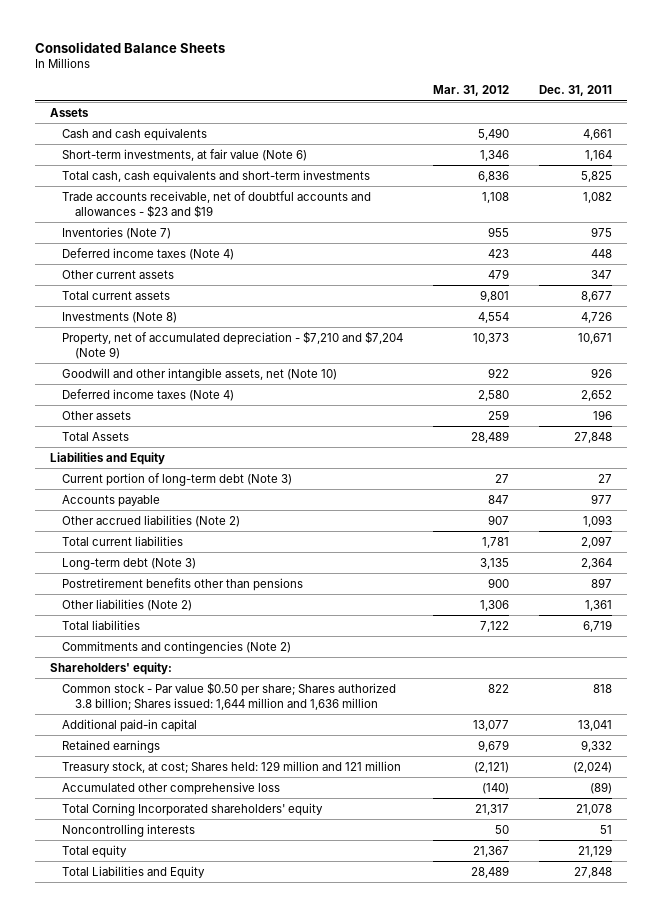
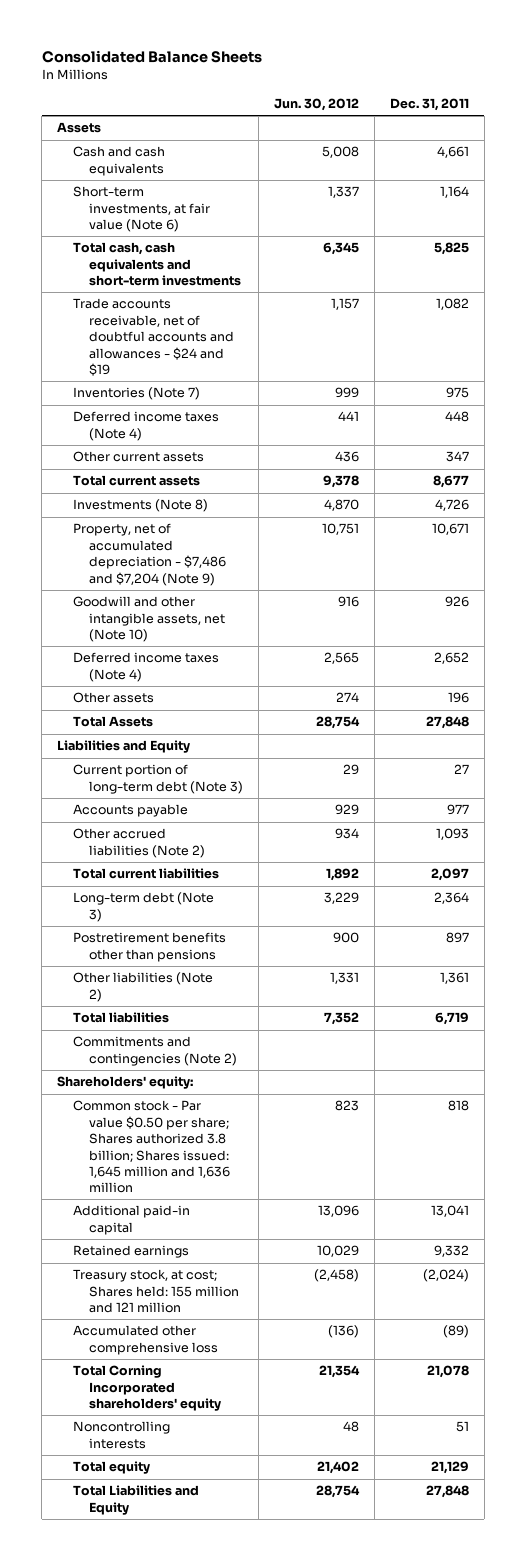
- | Mar. 31, 2012 | Dec. 31, 2011
+ | Jun. 30, 2012 | Dec. 31, 2011
- Trade accounts receivable, net of doubtful accounts and allowances - $23 and $19 | 1,108 | 1,082
+ Trade accounts receivable, net of doubtful accounts and allowances - $24 and $19 | 1,157 | 1,082
- Property, net of accumulated depreciation - $7,210 and $7,204 (Note 9) | 10,373 | 10,671
+ Property, net of accumulated depreciation - $7,486 and $7,204 (Note 9) | 10,751 | 10,671
- Common stock - Par value $0.50 per share; Shares authorized 3.8 billion; Shares issued: 1,644 million and 1,636 million | 822 | 818
+ Common stock - Par value $0.50 per share; Shares authorized 3.8 billion; Shares issued: 1,645 million and 1,636 million | 823 | 818
- Treasury stock, at cost; Shares held: 129 million and 121 million | (2,121) | (2,024)
+ Treasury stock, at cost; Shares held: 155 million and 121 million | (2,458) | (2,024)

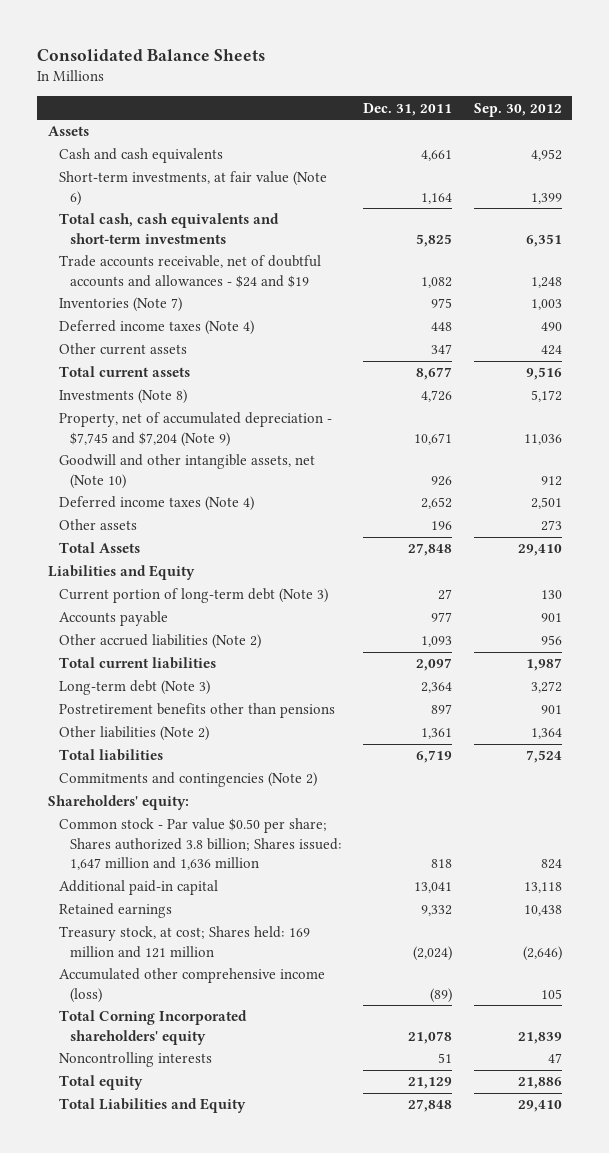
- | Jun. 30, 2012 | Dec. 31, 2011
+ | Dec. 31, 2011 | Sep. 30, 2012
- Property, net of accumulated depreciation - $7,486 and $7,204 (Note 9) | 10,751 | 10,671
+ Property, net of accumulated depreciation - $7,745 and $7,204 (Note 9) | 10,671 | 11,036
- Common stock - Par value $0.50 per share; Shares authorized 3.8 billion; Shares issued: 1,645 million and 1,636 million | 823 | 818
+ Common stock - Par value $0.50 per share; Shares authorized 3.8 billion; Shares issued: 1,647 million and 1,636 million | 818 | 824
- Treasury stock, at cost; Shares held: 155 million and 121 million | (2,458) | (2,024)
- Accumulated other comprehensive loss | (136) | (89)
+ Treasury stock, at cost; Shares held: 169 million and 121 million | (2,024) | (2,646)
+ Accumulated other comprehensive income (loss) | (89) | 105

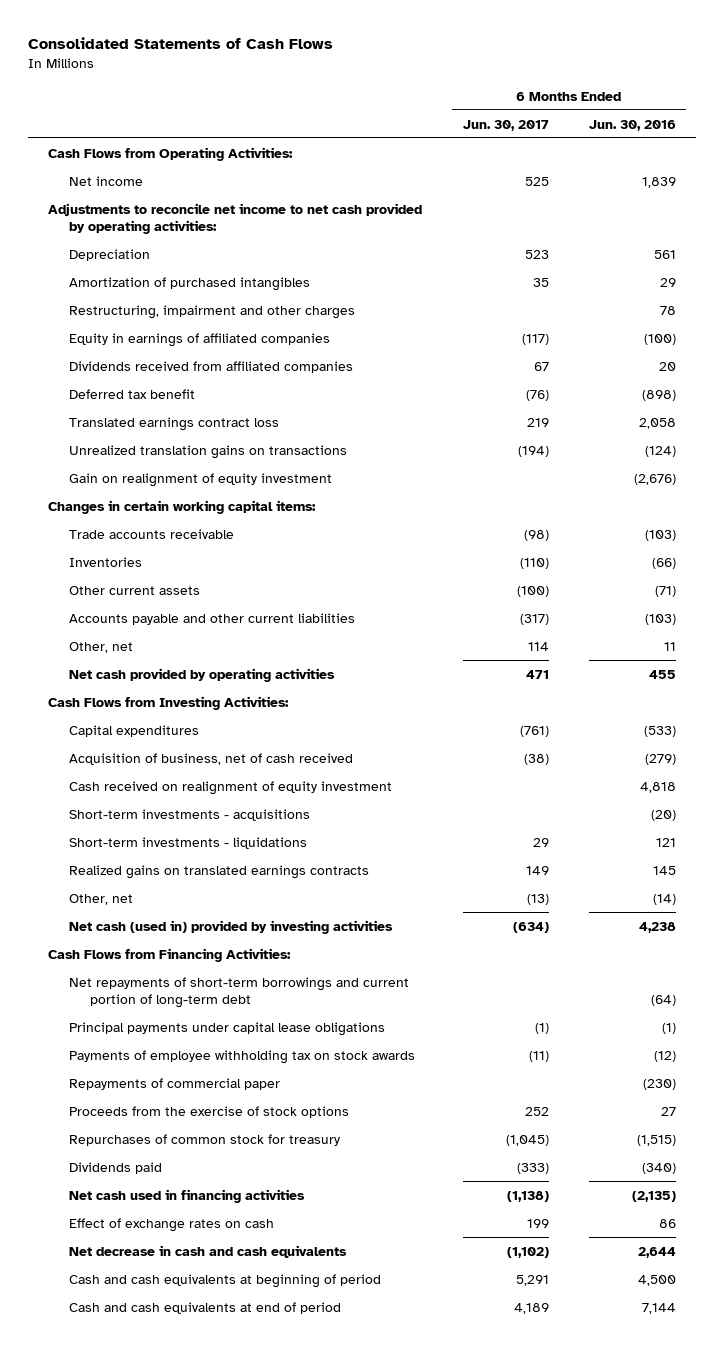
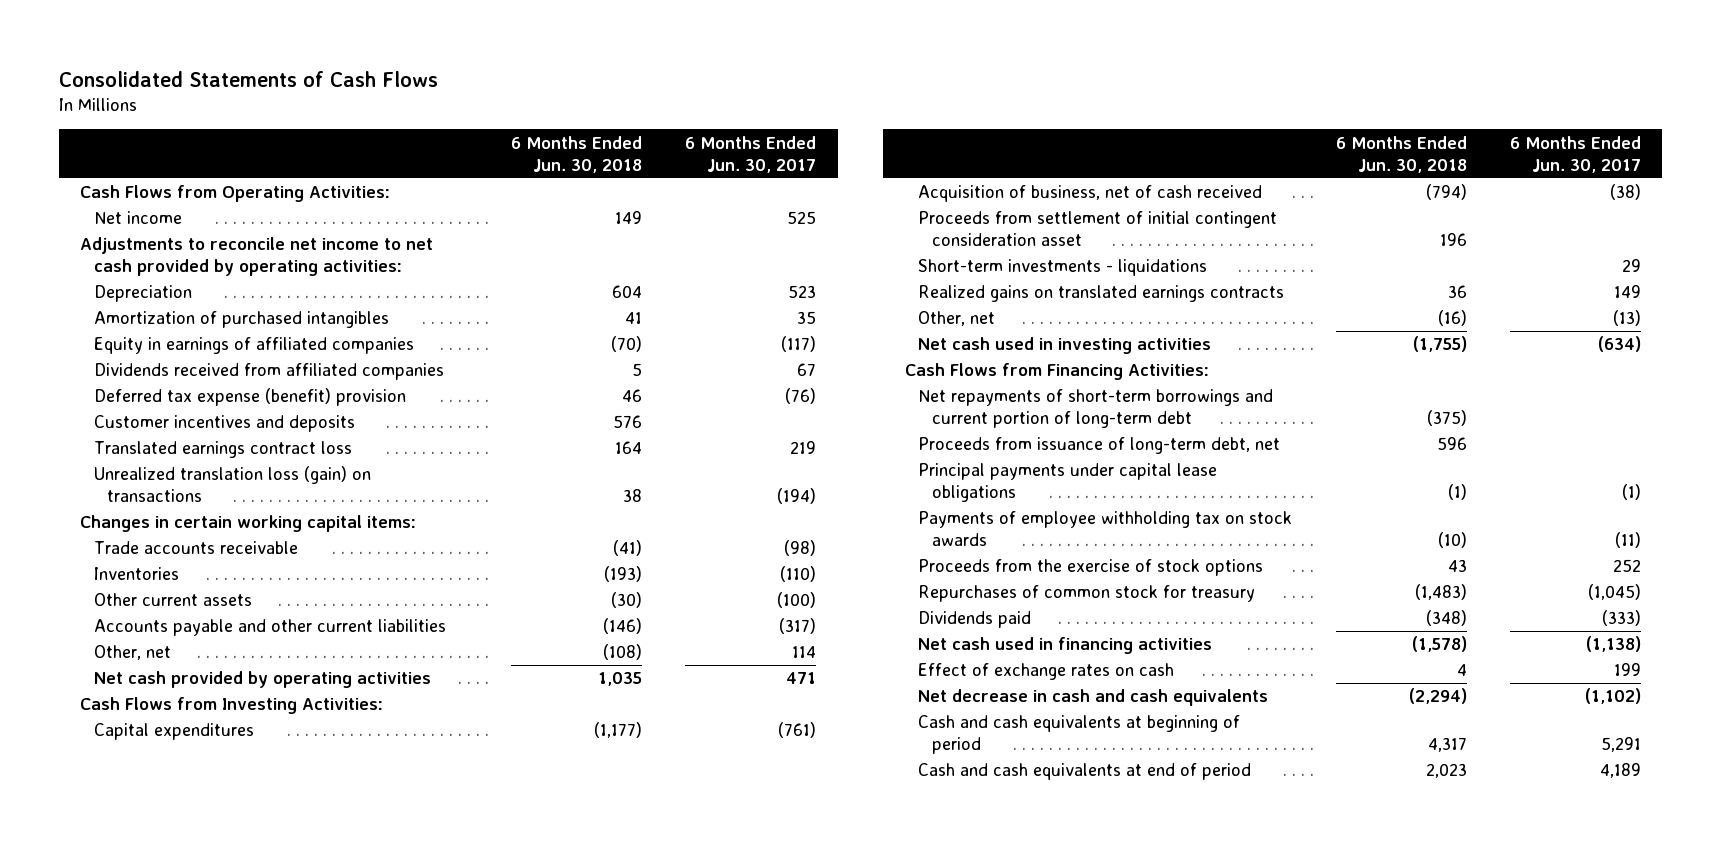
- | 6 Months Ended Jun. 30, 2017 | 6 Months Ended Jun. 30, 2016
+ | 6 Months Ended Jun. 30, 2018 | 6 Months Ended Jun. 30, 2017
- Restructuring, impairment and other charges | | 78
- Deferred tax benefit | (76) | (898)
+ Deferred tax expense (benefit) provision | 46 | (76)
+ Customer incentives and deposits | 576 |
- Unrealized translation gains on transactions | (194) | (124)
- Gain on realignment of equity investment | | (2,676)
+ Unrealized translation loss (gain) on transactions | 38 | (194)
- Cash received on realignment of equity investment | | 4,818
- Short-term investments - acquisitions | | (20)
+ Proceeds from settlement of initial contingent consideration asset | 196 |
- Net cash (used in) provided by investing activities | (634) | 4,238
+ Net cash used in investing activities | (1,755) | (634)
+ Proceeds from issuance of long-term debt, net | 596 |
- Repayments of commercial paper | | (230)

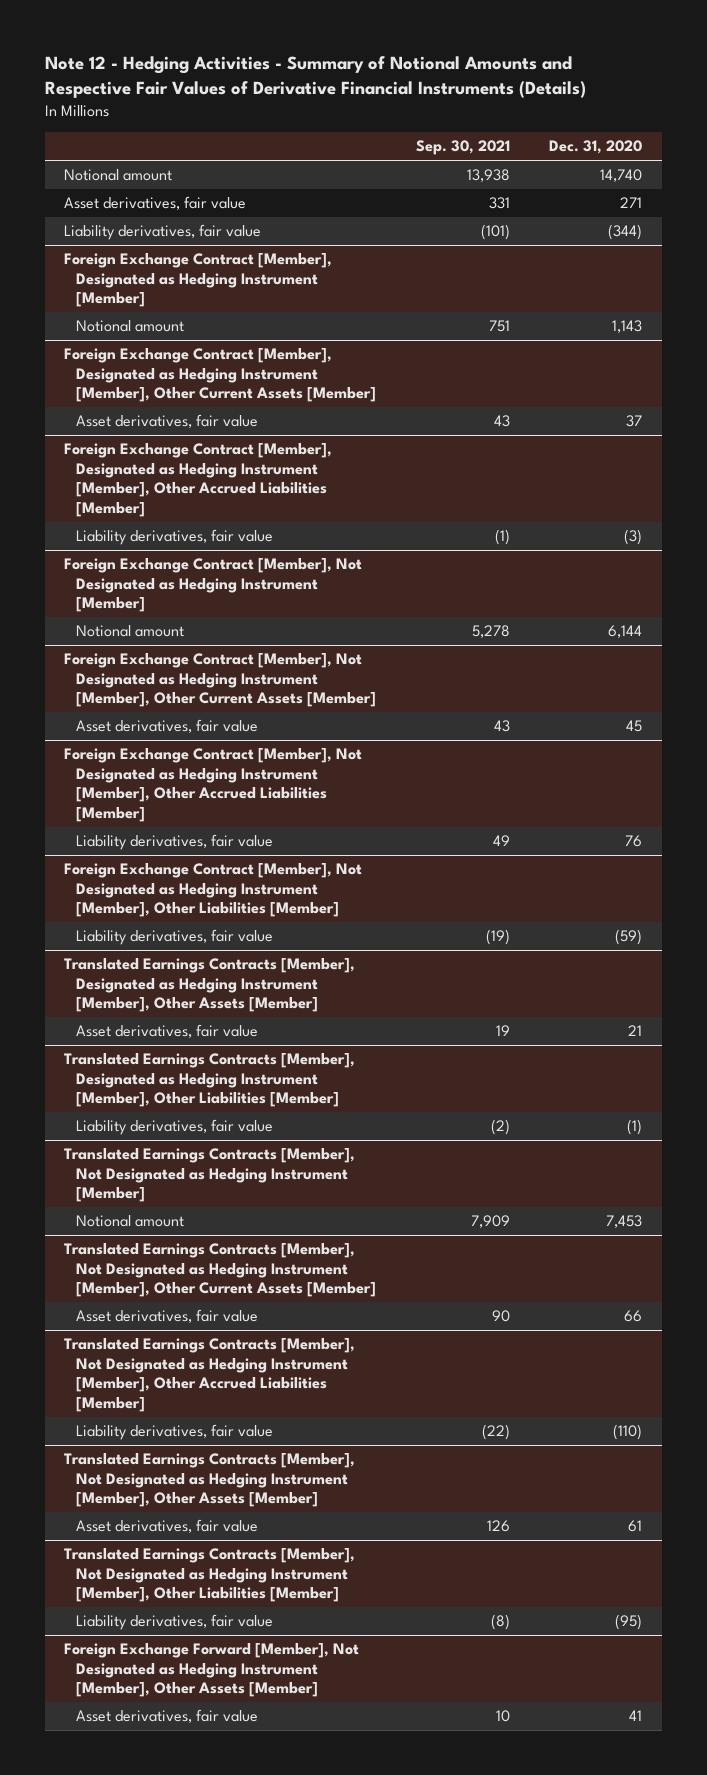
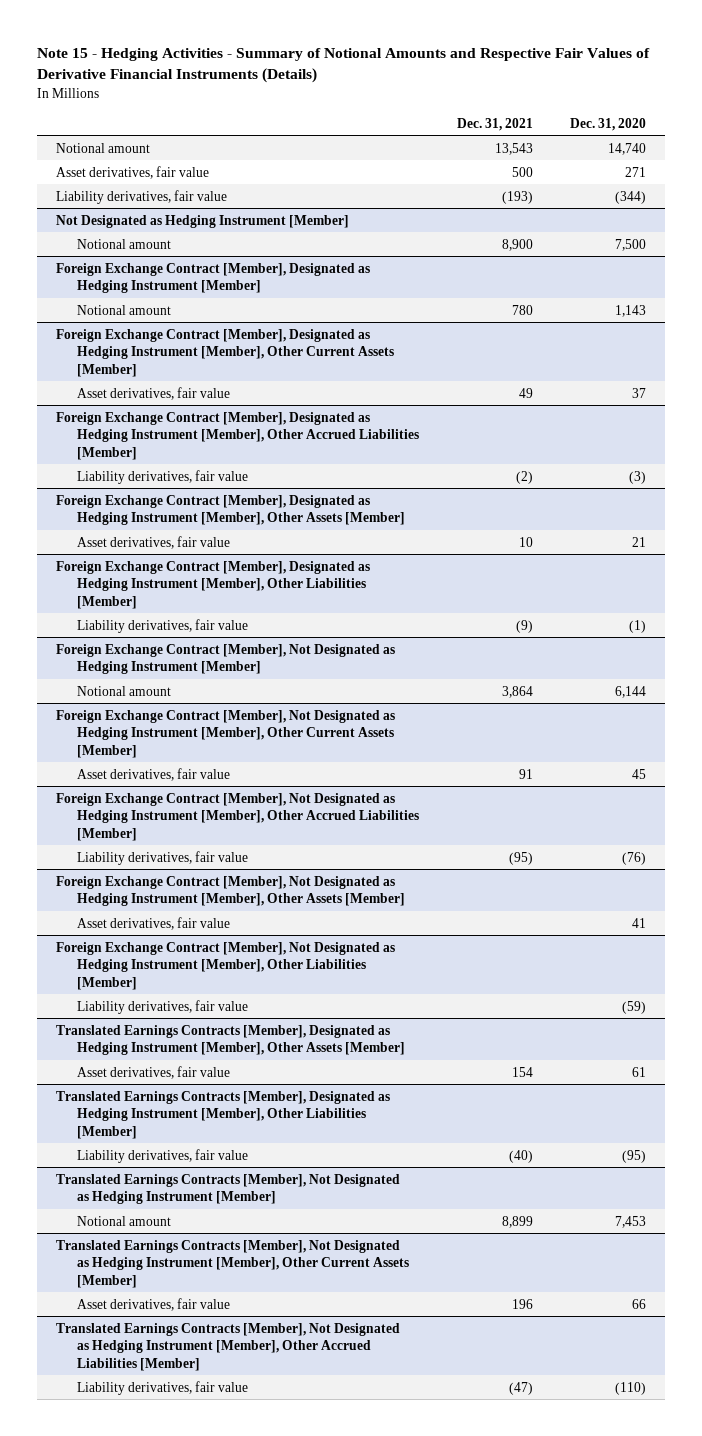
- Note 12 - Hedging Activities - Summary of Notional Amounts and Respective Fair Values of Derivative Financial Instruments (Details)
+ Note 15 - Hedging Activities - Summary of Notional Amounts and Respective Fair Values of Derivative Financial Instruments (Details)
- | Sep. 30, 2021 | Dec. 31, 2020
+ | Dec. 31, 2021 | Dec. 31, 2020
+ Not Designated as Hedging Instrument [Member]
+ Notional amount | 8,900 | 7,500
+ Foreign Exchange Contract [Member], Designated as Hedging Instrument [Member], Other Assets [Member]
+ Asset derivatives, fair value | 10 | 21
+ Foreign Exchange Contract [Member], Designated as Hedging Instrument [Member], Other Liabilities [Member]
+ Liability derivatives, fair value | (9) | (1)
@ Foreign Exchange Contract [Member], Not Designated as Hedging Instrument [Member], Other Accrued Liabilities [Member]
- Liability derivatives, fair value | 49 | 76
+ Liability derivatives, fair value | (95) | (76)
+ Foreign Exchange Contract [Member], Not Designated as Hedging Instrument [Member], Other Assets [Member]
+ Asset derivatives, fair value | | 41
@ Translated Earnings Contracts [Member], Designated as Hedging Instrument [Member], Other Assets [Member]
- Asset derivatives, fair value | 19 | 21
+ Asset derivatives, fair value | 154 | 61
@ Translated Earnings Contracts [Member], Designated as Hedging Instrument [Member], Other Liabilities [Member]
- Liability derivatives, fair value | (2) | (1)
+ Liability derivatives, fair value | (40) | (95)
- Translated Earnings Contracts [Member], Not Designated as Hedging Instrument [Member], Other Assets [Member]
- Asset derivatives, fair value | 126 | 61
- Translated Earnings Contracts [Member], Not Designated as Hedging Instrument [Member], Other Liabilities [Member]
- Liability derivatives, fair value | (8) | (95)
- Foreign Exchange Forward [Member], Not Designated as Hedging Instrument [Member], Other Assets [Member]
- Asset derivatives, fair value | 10 | 41

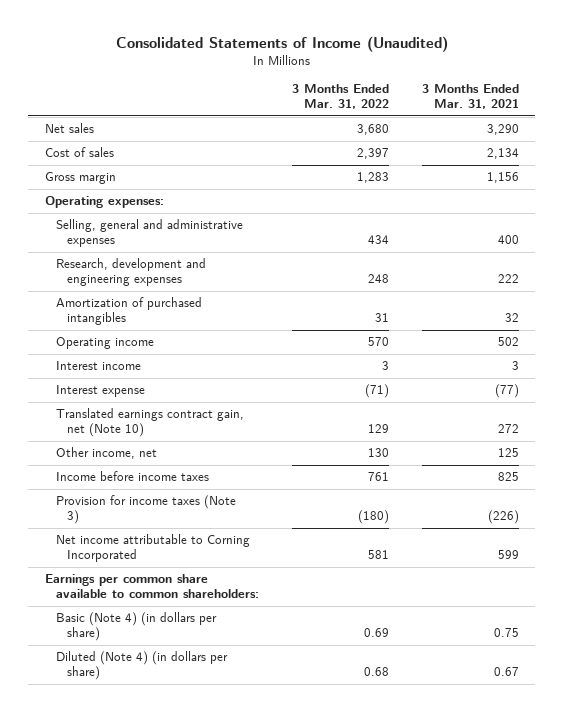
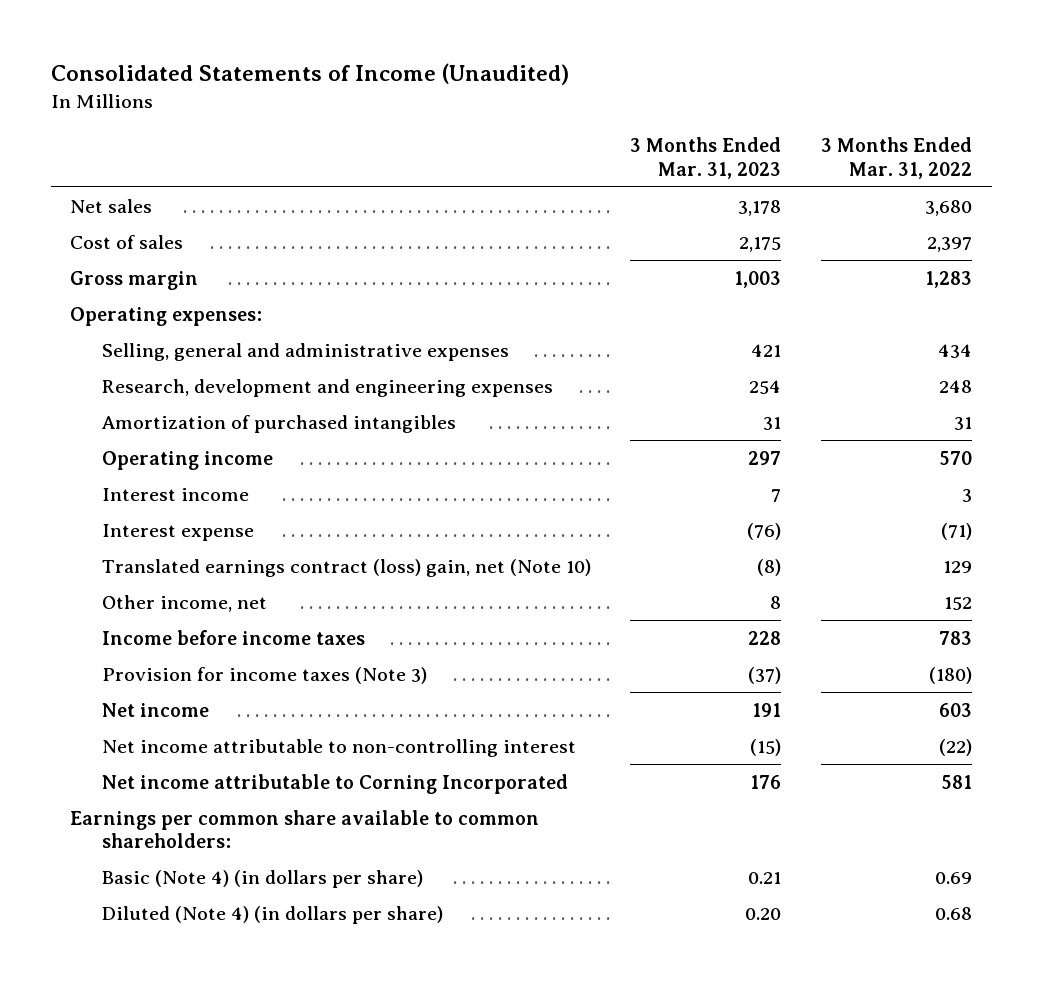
- | 3 Months Ended Mar. 31, 2022 | 3 Months Ended Mar. 31, 2021
+ | 3 Months Ended Mar. 31, 2023 | 3 Months Ended Mar. 31, 2022
- Translated earnings contract gain, net (Note 10) | 129 | 272
- Other income, net | 130 | 125
- Income before income taxes | 761 | 825
+ Translated earnings contract (loss) gain, net (Note 10) | (8) | 129
+ Other income, net | 8 | 152
+ Income before income taxes | 228 | 783
+ Net income | 191 | 603
+ Net income attributable to non-controlling interest | (15) | (22)

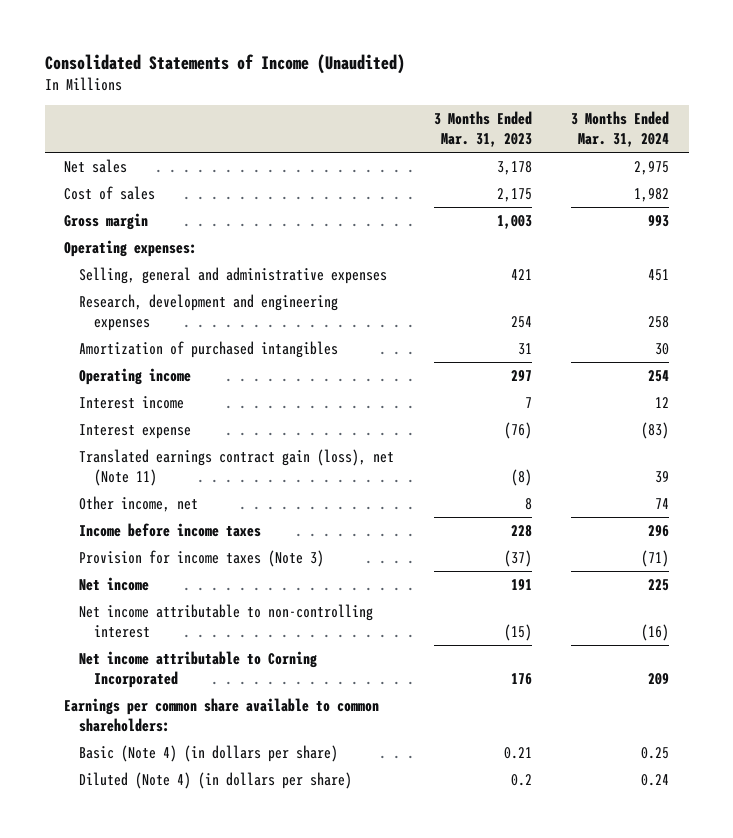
- | 3 Months Ended Mar. 31, 2023 | 3 Months Ended Mar. 31, 2022
+ | 3 Months Ended Mar. 31, 2023 | 3 Months Ended Mar. 31, 2024
- Translated earnings contract (loss) gain, net (Note 10) | (8) | 129
+ Translated earnings contract gain (loss), net (Note 11) | (8) | 39
- Diluted (Note 4) (in dollars per share) | 0.20 | 0.68
+ Diluted (Note 4) (in dollars per share) | 0.2 | 0.24

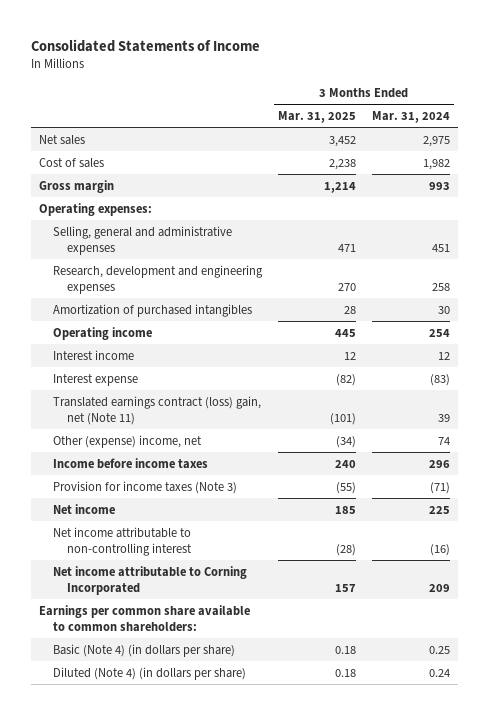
- Consolidated Statements of Income (Unaudited)
+ Consolidated Statements of Income
- | 3 Months Ended Mar. 31, 2023 | 3 Months Ended Mar. 31, 2024
+ | 3 Months Ended Mar. 31, 2025 | 3 Months Ended Mar. 31, 2024
- Translated earnings contract gain (loss), net (Note 11) | (8) | 39
- Other income, net | 8 | 74
+ Translated earnings contract (loss) gain, net (Note 11) | (101) | 39
+ Other (expense) income, net | (34) | 74

